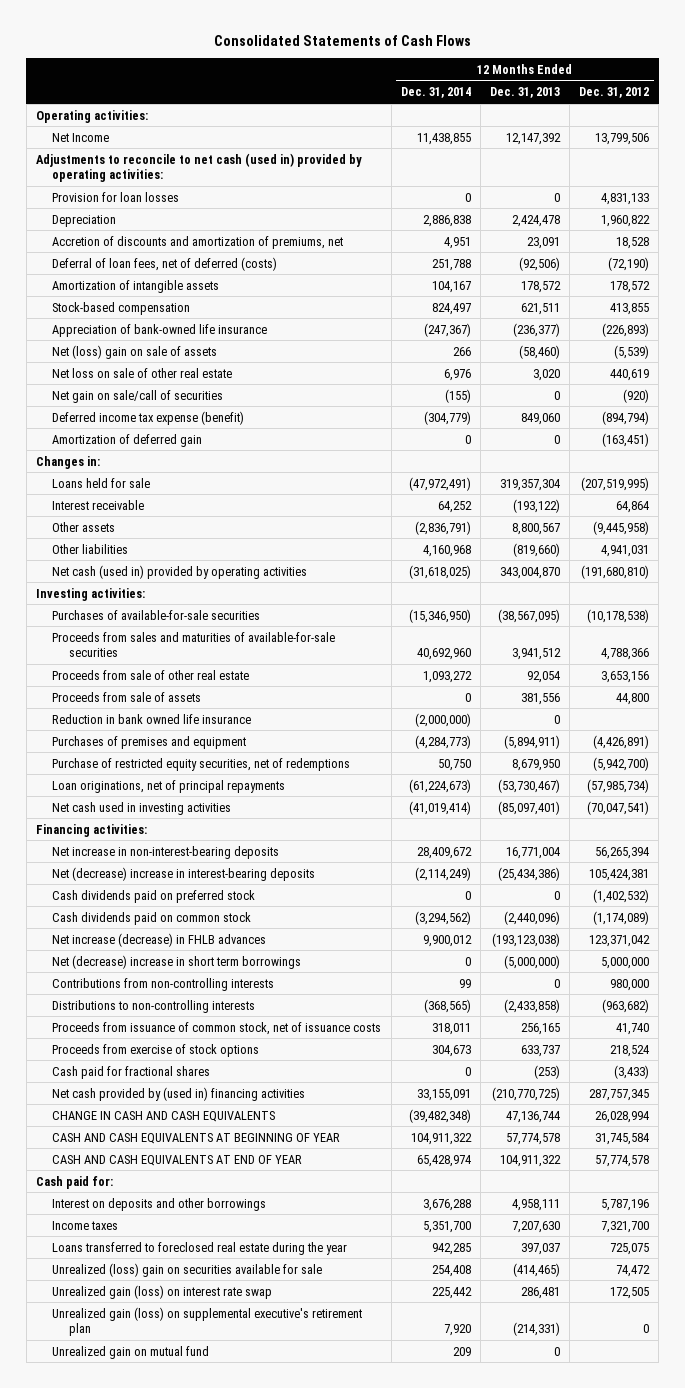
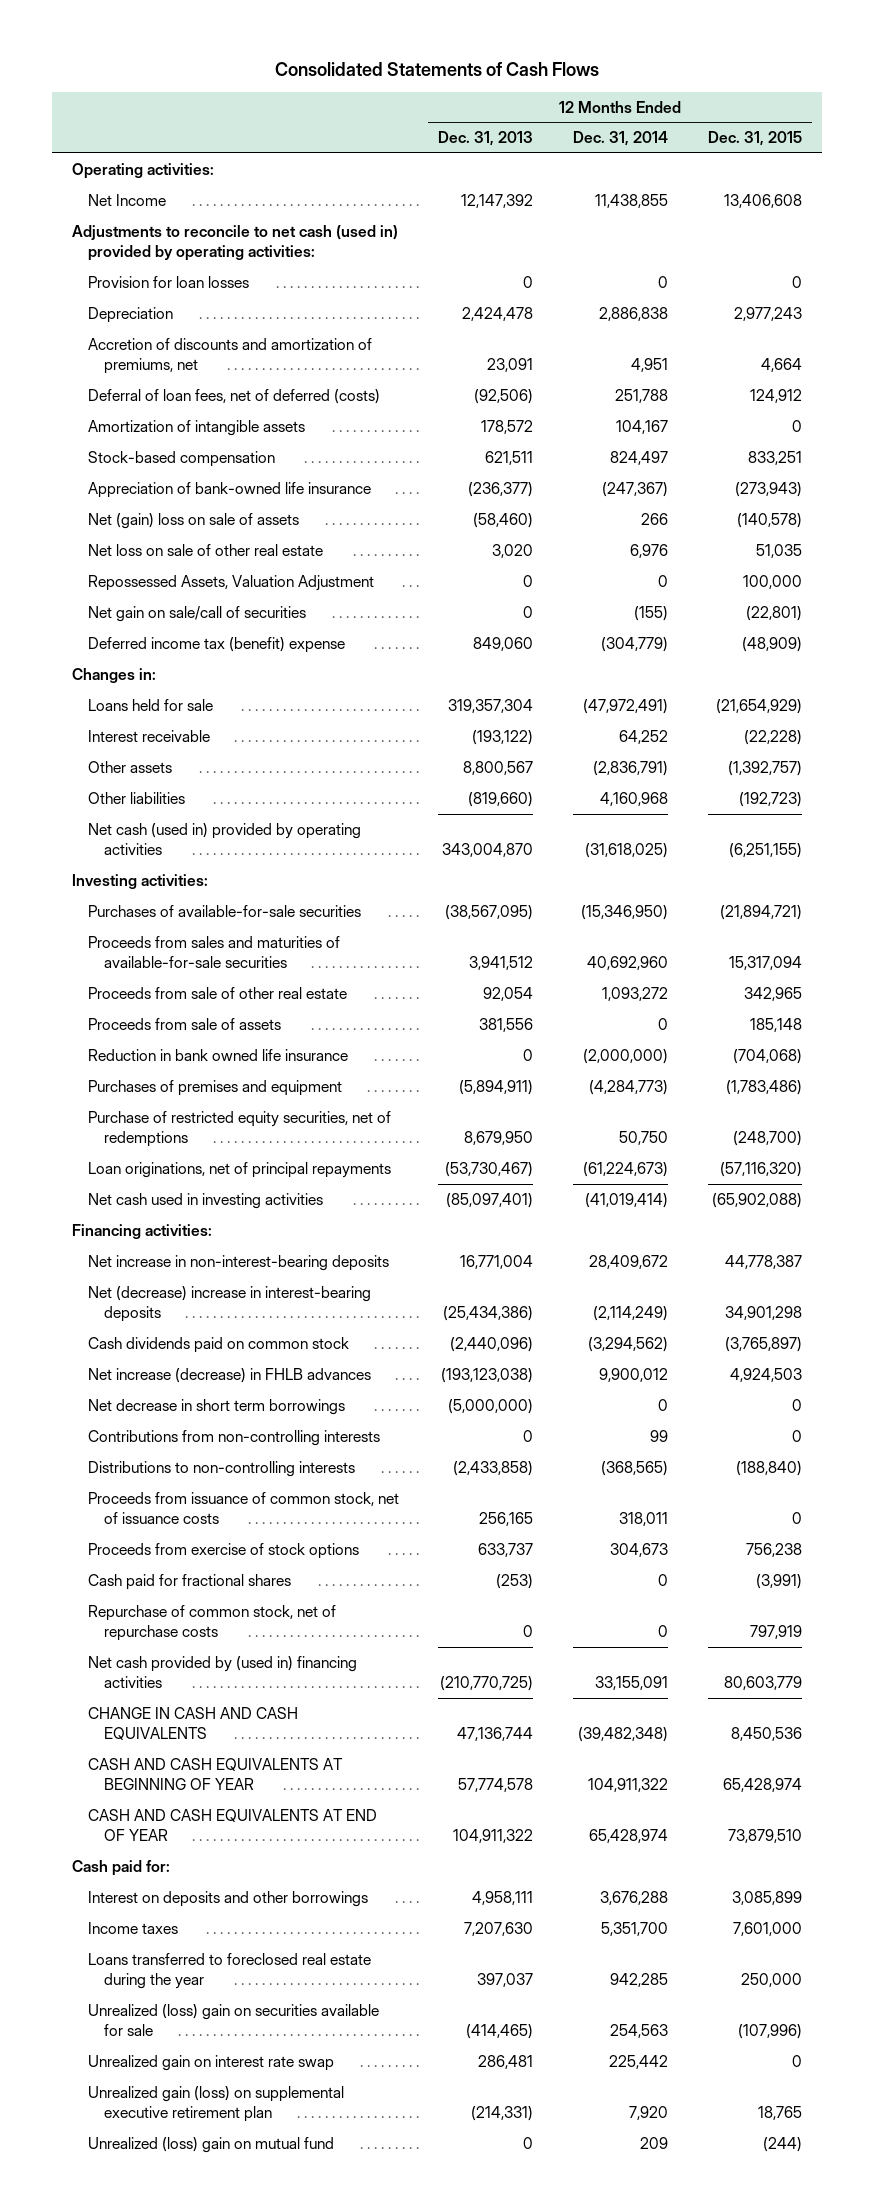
- | 12 Months Ended Dec. 31, 2014 | 12 Months Ended Dec. 31, 2013 | 12 Months Ended Dec. 31, 2012
+ | 12 Months Ended Dec. 31, 2013 | 12 Months Ended Dec. 31, 2014 | 12 Months Ended Dec. 31, 2015
- Net (loss) gain on sale of assets | 266 | (58,460) | (5,539)
+ Net (gain) loss on sale of assets | (58,460) | 266 | (140,578)
+ Repossessed Assets, Valuation Adjustment | 0 | 0 | 100,000
- Deferred income tax expense (benefit) | (304,779) | 849,060 | (894,794)
- Amortization of deferred gain | 0 | 0 | (163,451)
+ Deferred income tax (benefit) expense | 849,060 | (304,779) | (48,909)
- Cash dividends paid on preferred stock | 0 | 0 | (1,402,532)
- Net (decrease) increase in short term borrowings | 0 | (5,000,000) | 5,000,000
+ Net decrease in short term borrowings | (5,000,000) | 0 | 0
+ Repurchase of common stock, net of repurchase costs | 0 | 0 | 797,919
- Unrealized (loss) gain on securities available for sale | 254,408 | (414,465) | 74,472
- Unrealized gain (loss) on interest rate swap | 225,442 | 286,481 | 172,505
- Unrealized gain (loss) on supplemental executive's retirement plan | 7,920 | (214,331) | 0
- Unrealized gain on mutual fund | 209 | 0 |
+ Unrealized (loss) gain on securities available for sale | (414,465) | 254,563 | (107,996)
+ Unrealized gain on interest rate swap | 286,481 | 225,442 | 0
+ Unrealized gain (loss) on supplemental executive retirement plan | (214,331) | 7,920 | 18,765
+ Unrealized (loss) gain on mutual fund | 0 | 209 | (244)

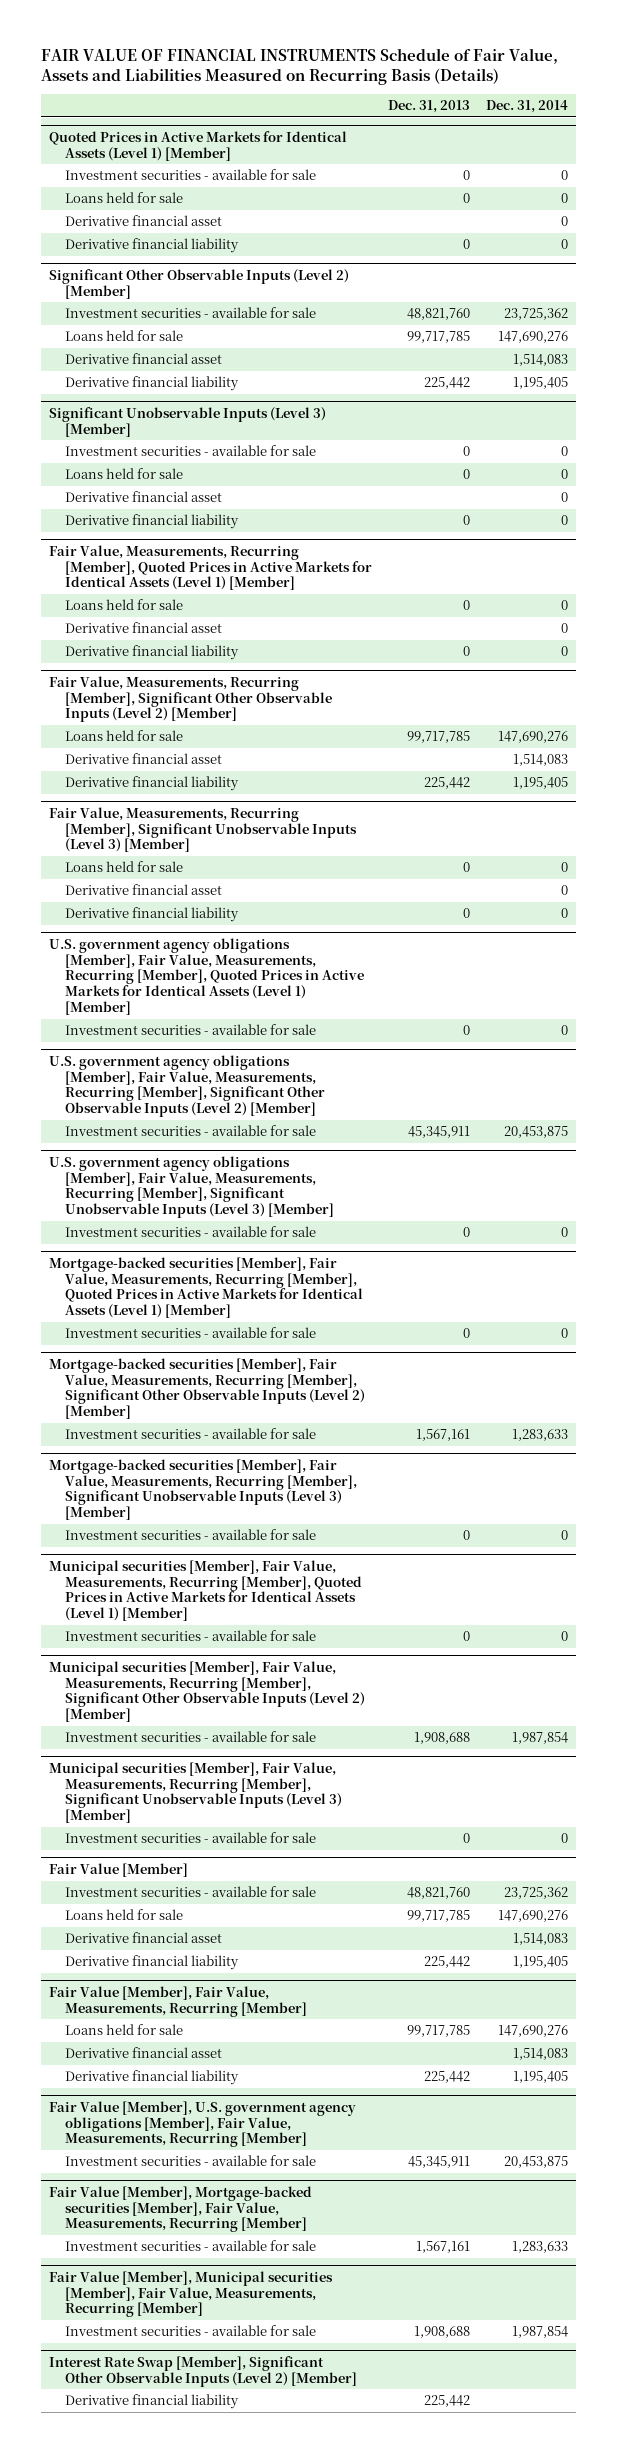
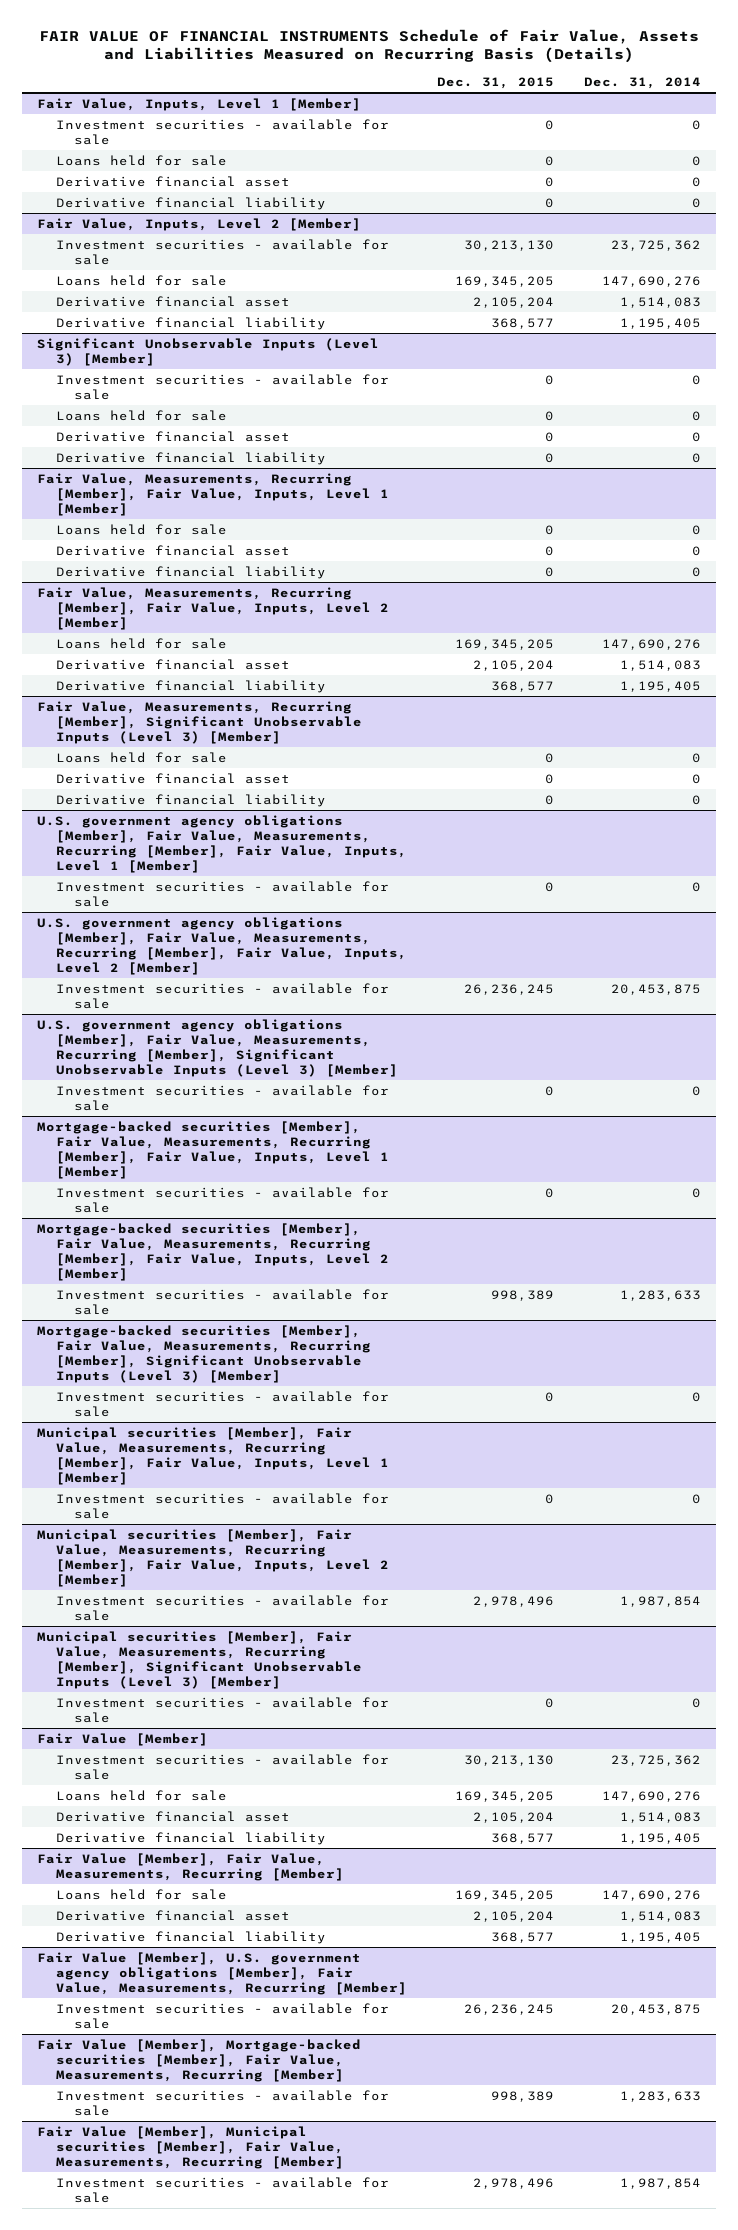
- | Dec. 31, 2013 | Dec. 31, 2014
+ | Dec. 31, 2015 | Dec. 31, 2014
- Quoted Prices in Active Markets for Identical Assets (Level 1) [Member]
+ Fair Value, Inputs, Level 1 [Member]
- Significant Other Observable Inputs (Level 2) [Member]
+ Fair Value, Inputs, Level 2 [Member]
- Fair Value, Measurements, Recurring [Member], Quoted Prices in Active Markets for Identical Assets (Level 1) [Member]
+ Fair Value, Measurements, Recurring [Member], Fair Value, Inputs, Level 1 [Member]
- Fair Value, Measurements, Recurring [Member], Significant Other Observable Inputs (Level 2) [Member]
+ Fair Value, Measurements, Recurring [Member], Fair Value, Inputs, Level 2 [Member]
- U.S. government agency obligations [Member], Fair Value, Measurements, Recurring [Member], Quoted Prices in Active Markets for Identical Assets (Level 1) [Member]
+ U.S. government agency obligations [Member], Fair Value, Measurements, Recurring [Member], Fair Value, Inputs, Level 1 [Member]
- U.S. government agency obligations [Member], Fair Value, Measurements, Recurring [Member], Significant Other Observable Inputs (Level 2) [Member]
+ U.S. government agency obligations [Member], Fair Value, Measurements, Recurring [Member], Fair Value, Inputs, Level 2 [Member]
- Mortgage-backed securities [Member], Fair Value, Measurements, Recurring [Member], Quoted Prices in Active Markets for Identical Assets (Level 1) [Member]
+ Mortgage-backed securities [Member], Fair Value, Measurements, Recurring [Member], Fair Value, Inputs, Level 1 [Member]
- Mortgage-backed securities [Member], Fair Value, Measurements, Recurring [Member], Significant Other Observable Inputs (Level 2) [Member]
+ Mortgage-backed securities [Member], Fair Value, Measurements, Recurring [Member], Fair Value, Inputs, Level 2 [Member]
- Municipal securities [Member], Fair Value, Measurements, Recurring [Member], Quoted Prices in Active Markets for Identical Assets (Level 1) [Member]
+ Municipal securities [Member], Fair Value, Measurements, Recurring [Member], Fair Value, Inputs, Level 1 [Member]
- Municipal securities [Member], Fair Value, Measurements, Recurring [Member], Significant Other Observable Inputs (Level 2) [Member]
+ Municipal securities [Member], Fair Value, Measurements, Recurring [Member], Fair Value, Inputs, Level 2 [Member]
- Interest Rate Swap [Member], Significant Other Observable Inputs (Level 2) [Member]
- Derivative financial liability | 225,442 |

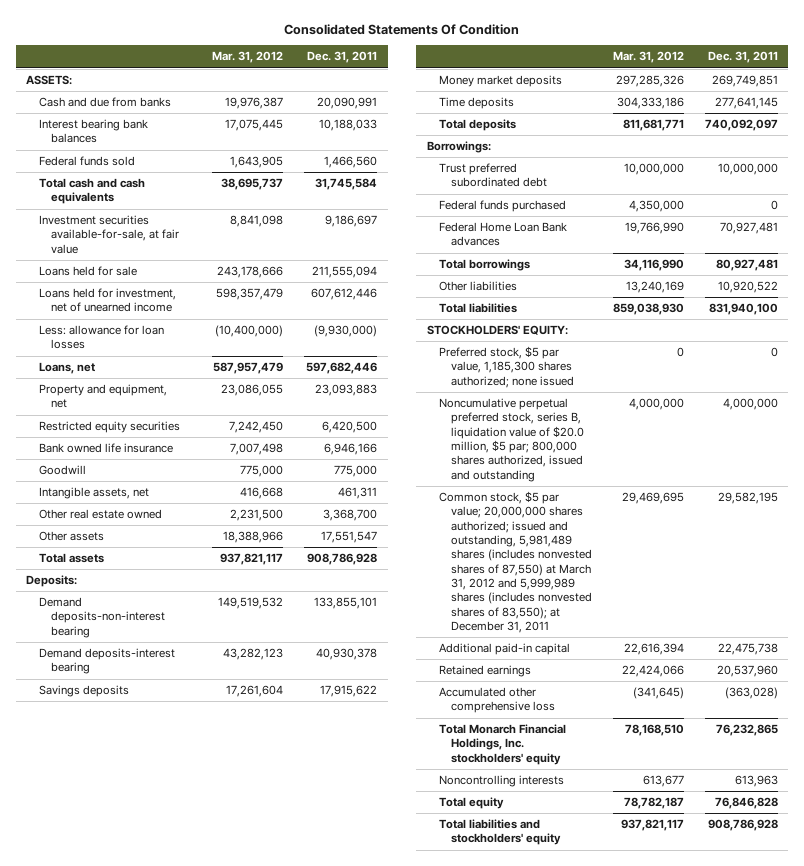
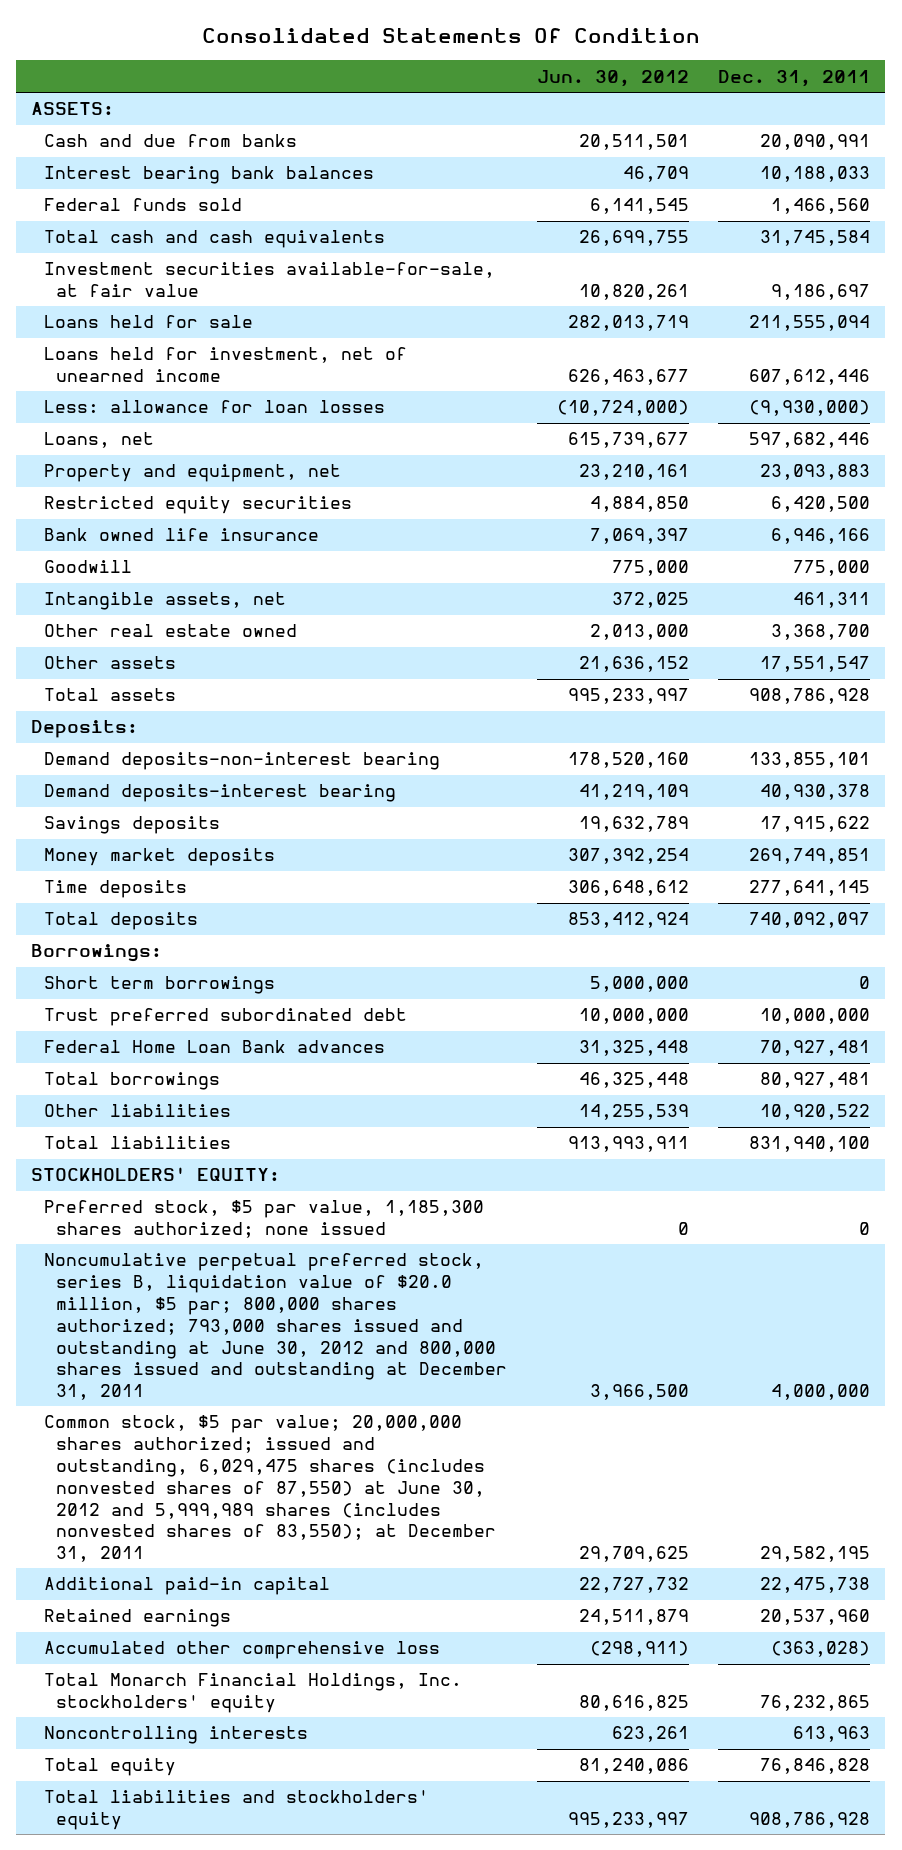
- | Mar. 31, 2012 | Dec. 31, 2011
+ | Jun. 30, 2012 | Dec. 31, 2011
+ Short term borrowings | 5,000,000 | 0
- Federal funds purchased | 4,350,000 | 0
- Noncumulative perpetual preferred stock, series B, liquidation value of $20.0 million, $5 par; 800,000 shares authorized, issued and outstanding | 4,000,000 | 4,000,000
- Common stock, $5 par value; 20,000,000 shares authorized; issued and outstanding, 5,981,489 shares (includes nonvested shares of 87,550) at March 31, 2012 and 5,999,989 shares (includes nonvested shares of 83,550); at December 31, 2011 | 29,469,695 | 29,582,195
+ Noncumulative perpetual preferred stock, series B, liquidation value of $20.0 million, $5 par; 800,000 shares authorized; 793,000 shares issued and outstanding at June 30, 2012 and 800,000 shares issued and outstanding at December 31, 2011 | 3,966,500 | 4,000,000
+ Common stock, $5 par value; 20,000,000 shares authorized; issued and outstanding, 6,029,475 shares (includes nonvested shares of 87,550) at June 30, 2012 and 5,999,989 shares (includes nonvested shares of 83,550); at December 31, 2011 | 29,709,625 | 29,582,195

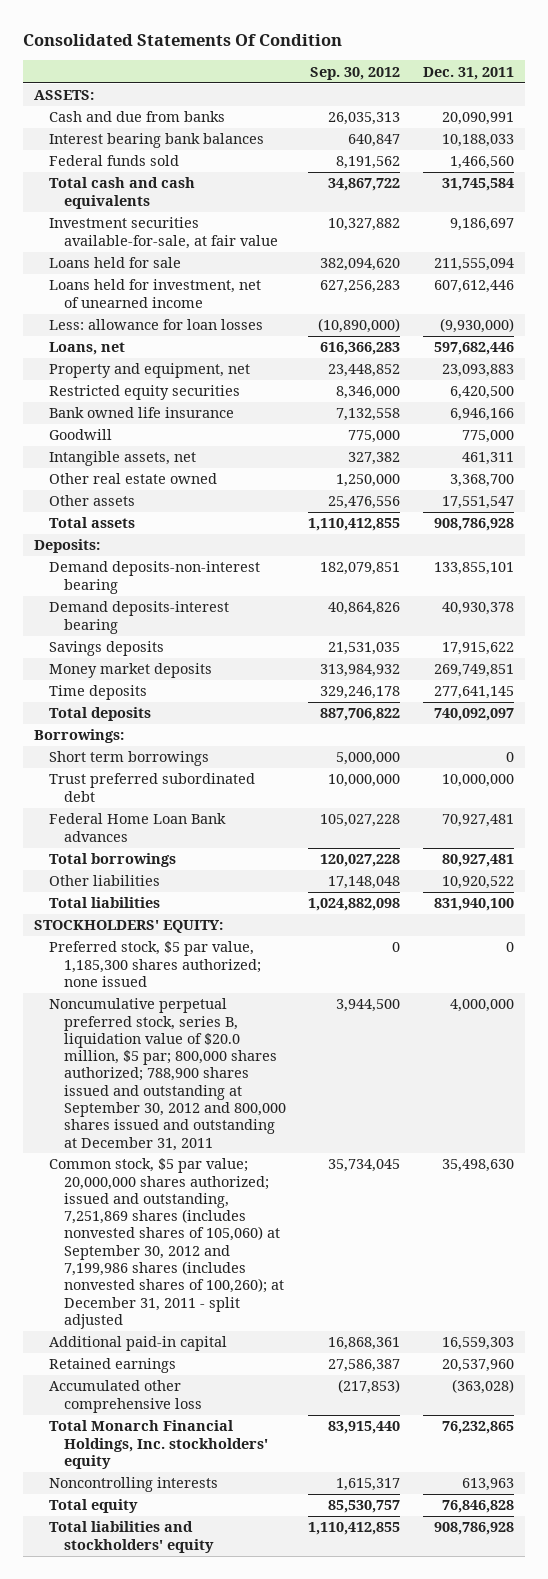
- | Jun. 30, 2012 | Dec. 31, 2011
+ | Sep. 30, 2012 | Dec. 31, 2011
- Noncumulative perpetual preferred stock, series B, liquidation value of $20.0 million, $5 par; 800,000 shares authorized; 793,000 shares issued and outstanding at June 30, 2012 and 800,000 shares issued and outstanding at December 31, 2011 | 3,966,500 | 4,000,000
- Common stock, $5 par value; 20,000,000 shares authorized; issued and outstanding, 6,029,475 shares (includes nonvested shares of 87,550) at June 30, 2012 and 5,999,989 shares (includes nonvested shares of 83,550); at December 31, 2011 | 29,709,625 | 29,582,195
- Additional paid-in capital | 22,727,732 | 22,475,738
+ Noncumulative perpetual preferred stock, series B, liquidation value of $20.0 million, $5 par; 800,000 shares authorized; 788,900 shares issued and outstanding at September 30, 2012 and 800,000 shares issued and outstanding at December 31, 2011 | 3,944,500 | 4,000,000
+ Common stock, $5 par value; 20,000,000 shares authorized; issued and outstanding, 7,251,869 shares (includes nonvested shares of 105,060) at September 30, 2012 and 7,199,986 shares (includes nonvested shares of 100,260); at December 31, 2011 - split adjusted | 35,734,045 | 35,498,630
+ Additional paid-in capital | 16,868,361 | 16,559,303

